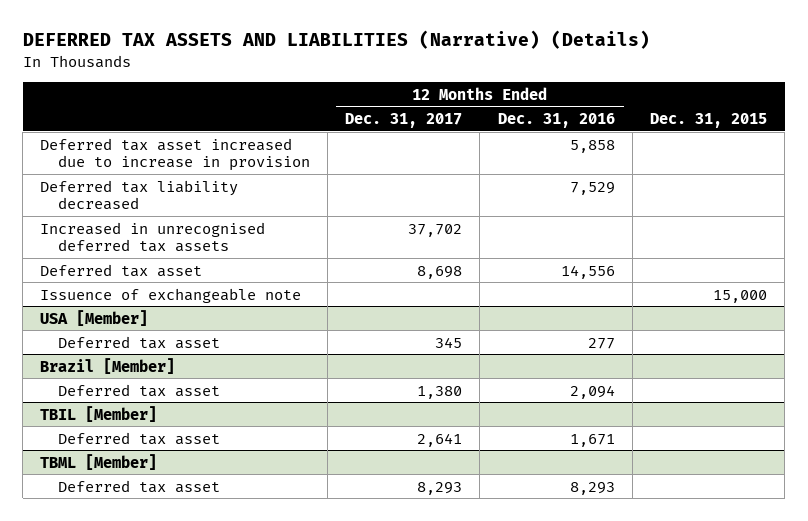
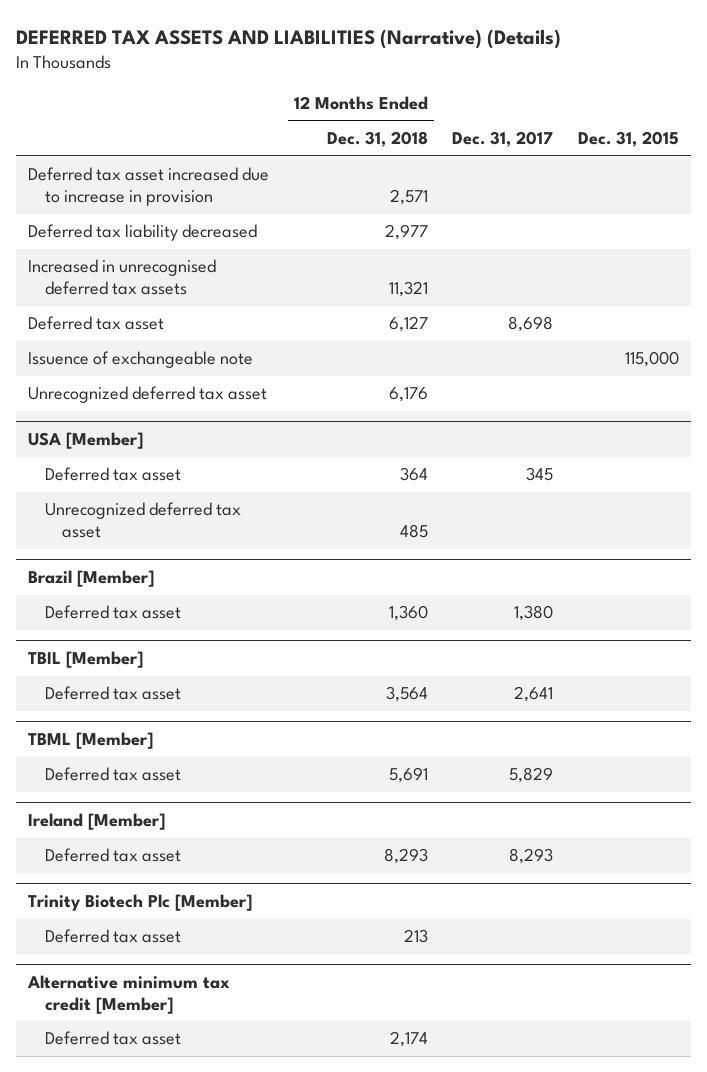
- | 12 Months Ended Dec. 31, 2017 | 12 Months Ended Dec. 31, 2016 | Dec. 31, 2015
+ | 12 Months Ended Dec. 31, 2018 | Dec. 31, 2017 | Dec. 31, 2015
- Issuence of exchangeable note | | | 15,000
+ Issuence of exchangeable note | | | 115,000
+ Unrecognized deferred tax asset | 6,176 | |
@ USA [Member]
+ Unrecognized deferred tax asset | 485 | |
+ Ireland [Member]
+ Deferred tax asset | 8,293 | 8,293 |
+ Trinity Biotech Plc [Member]
+ Deferred tax asset | 213 | |
+ Alternative minimum tax credit [Member]
+ Deferred tax asset | 2,174 | |

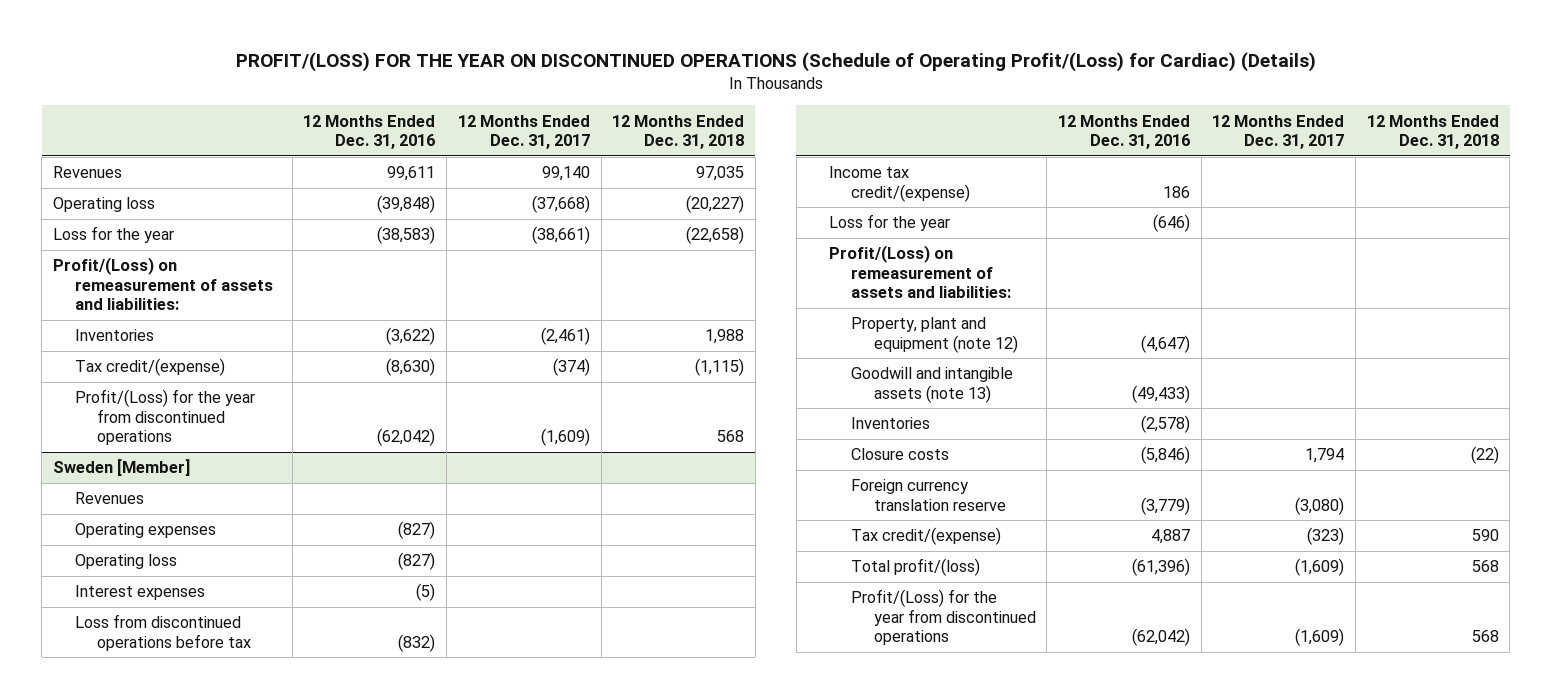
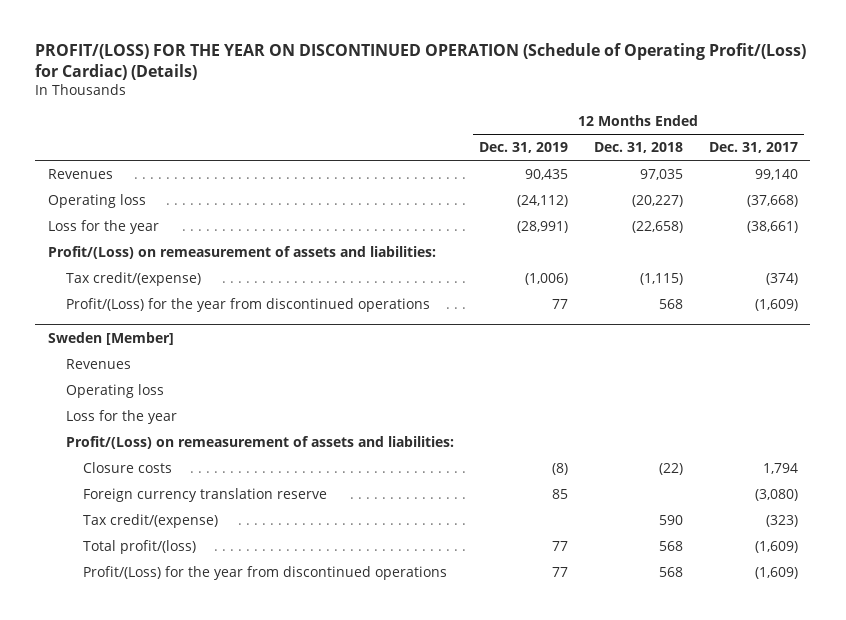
- PROFIT/(LOSS) FOR THE YEAR ON DISCONTINUED OPERATIONS (Schedule of Operating Profit/(Loss) for Cardiac) (Details)
+ PROFIT/(LOSS) FOR THE YEAR ON DISCONTINUED OPERATION (Schedule of Operating Profit/(Loss) for Cardiac) (Details)
- | 12 Months Ended Dec. 31, 2016 | 12 Months Ended Dec. 31, 2017 | 12 Months Ended Dec. 31, 2018
+ | 12 Months Ended Dec. 31, 2019 | 12 Months Ended Dec. 31, 2018 | 12 Months Ended Dec. 31, 2017
- Inventories | (3,622) | (2,461) | 1,988
@ Sweden [Member]
- Operating expenses | (827) | |
- Interest expenses | (5) | |
- Loss from discontinued operations before tax | (832) | |
- Income tax credit/(expense) | 186 | |
- Property, plant and equipment (note 12) | (4,647) | |
- Goodwill and intangible assets (note 13) | (49,433) | |
- Inventories | (2,578) | |

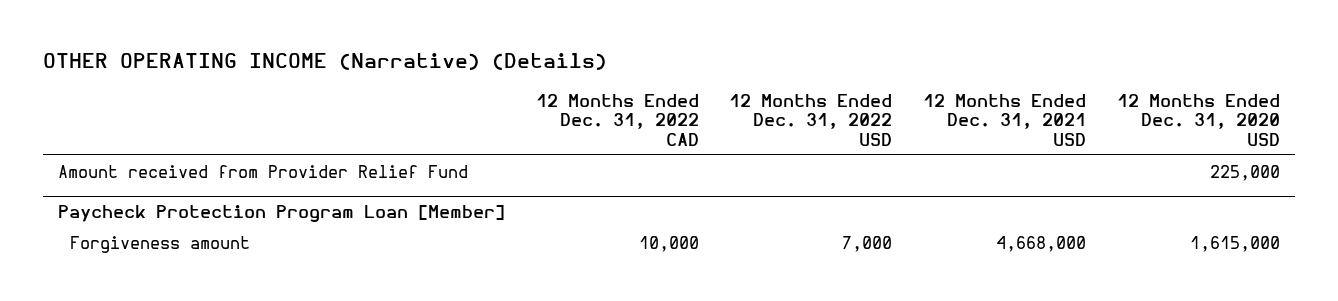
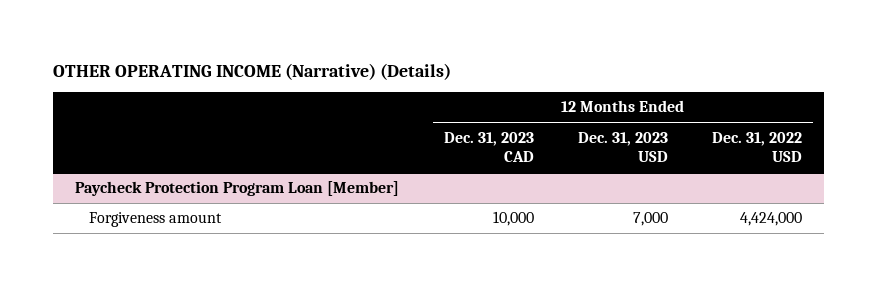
- | 12 Months Ended Dec. 31, 2022 CAD | 12 Months Ended Dec. 31, 2022 USD | 12 Months Ended Dec. 31, 2021 USD | 12 Months Ended Dec. 31, 2020 USD
+ | 12 Months Ended Dec. 31, 2023 CAD | 12 Months Ended Dec. 31, 2023 USD | 12 Months Ended Dec. 31, 2022 USD
- Amount received from Provider Relief Fund | | | | 225,000
@ Paycheck Protection Program Loan [Member]
- Forgiveness amount | 10,000 | 7,000 | 4,668,000 | 1,615,000
+ Forgiveness amount | 10,000 | 7,000 | 4,424,000

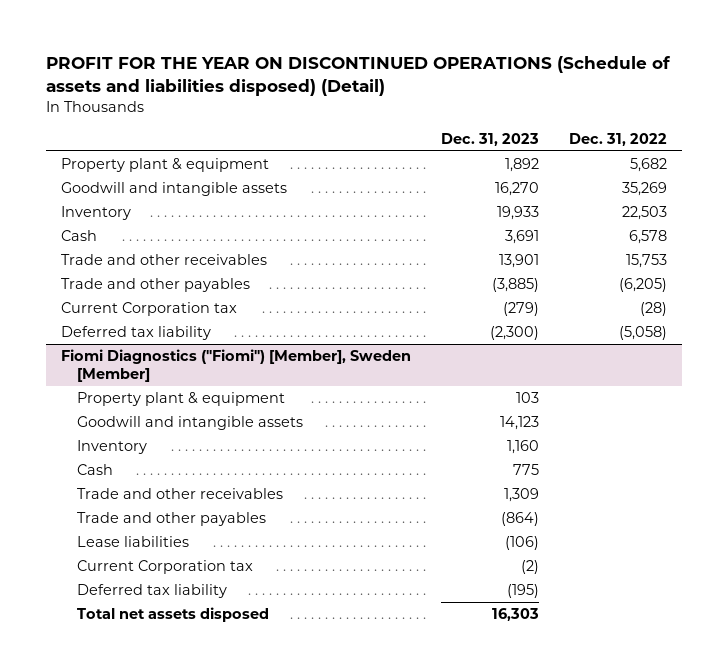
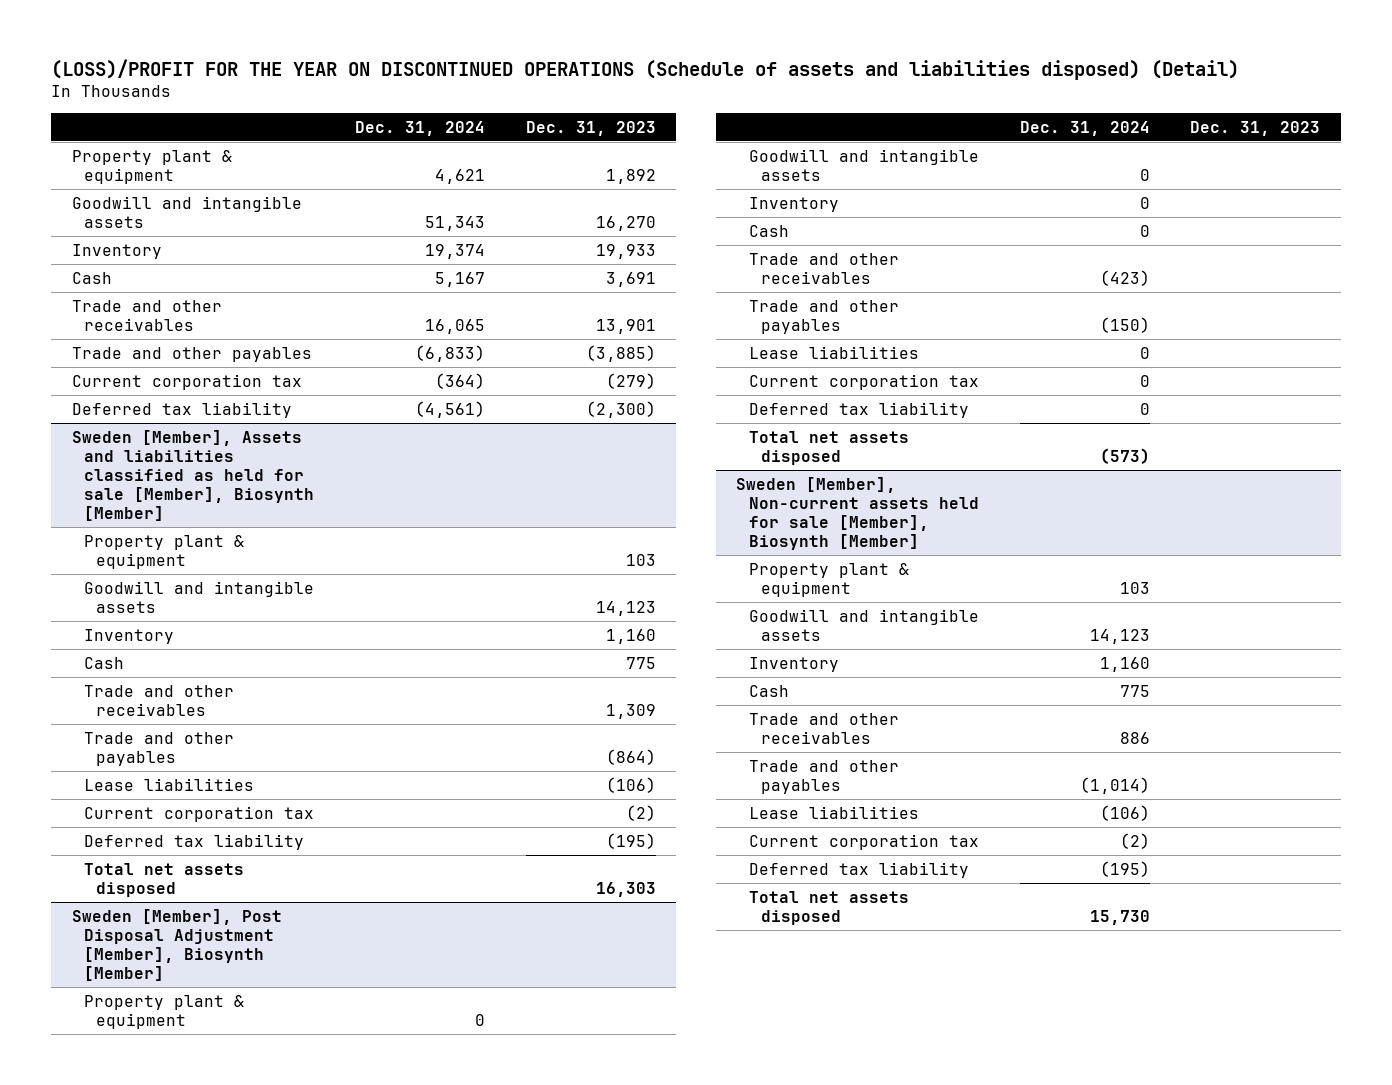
- PROFIT FOR THE YEAR ON DISCONTINUED OPERATIONS (Schedule of assets and liabilities disposed) (Detail)
+ (LOSS)/PROFIT FOR THE YEAR ON DISCONTINUED OPERATIONS (Schedule of assets and liabilities disposed) (Detail)
- | Dec. 31, 2023 | Dec. 31, 2022
+ | Dec. 31, 2024 | Dec. 31, 2023
- Current Corporation tax | (279) | (28)
+ Current corporation tax | (364) | (279)
- Fiomi Diagnostics ("Fiomi") [Member], Sweden [Member]
+ Sweden [Member], Assets and liabilities classified as held for sale [Member], Biosynth [Member]
- Current Corporation tax | (2) |
+ Current corporation tax | | (2)
+ Sweden [Member], Post Disposal Adjustment [Member], Biosynth [Member]
+ Property plant & equipment | 0 |
+ Goodwill and intangible assets | 0 |
+ Inventory | 0 |
+ Cash | 0 |
+ Trade and other receivables | (423) |
+ Trade and other payables | (150) |
+ Lease liabilities | 0 |
+ Current corporation tax | 0 |
+ Deferred tax liability | 0 |
+ Total net assets disposed | (573) |
+ Sweden [Member], Non-current assets held for sale [Member], Biosynth [Member]
+ Property plant & equipment | 103 |
+ Goodwill and intangible assets | 14,123 |
+ Inventory | 1,160 |
+ Cash | 775 |
+ Trade and other receivables | 886 |
+ Trade and other payables | (1,014) |
+ Lease liabilities | (106) |
+ Current corporation tax | (2) |
+ Deferred tax liability | (195) |
+ Total net assets disposed | 15,730 |

